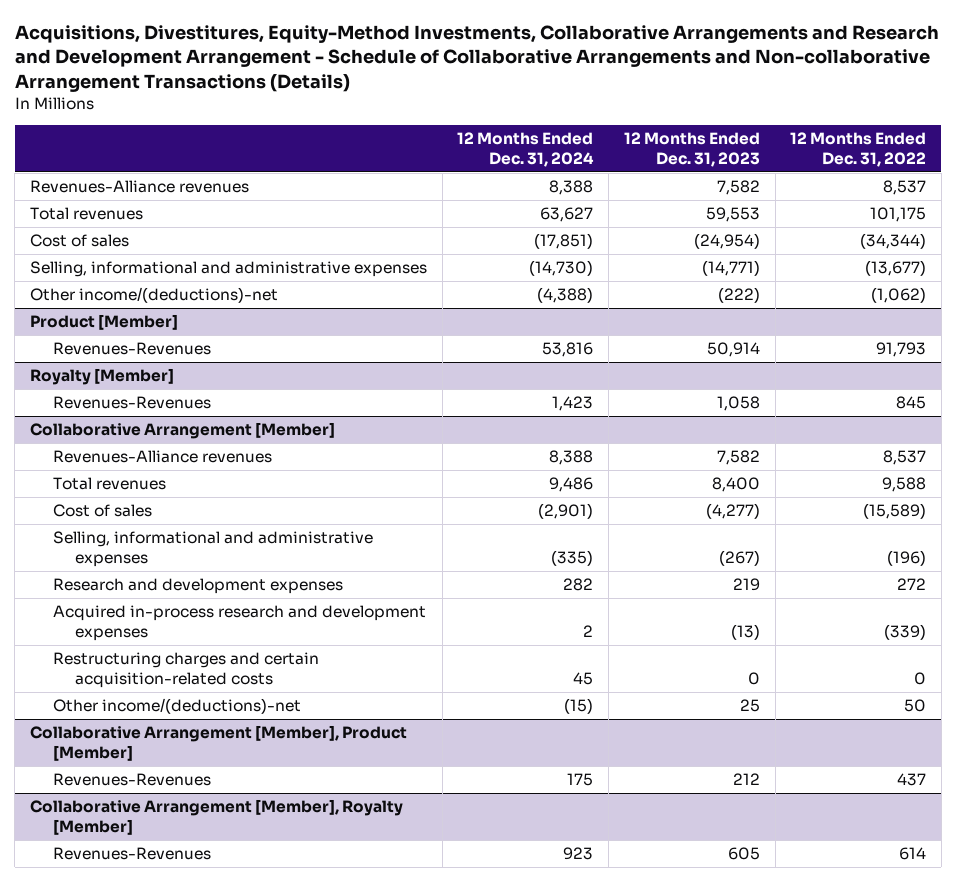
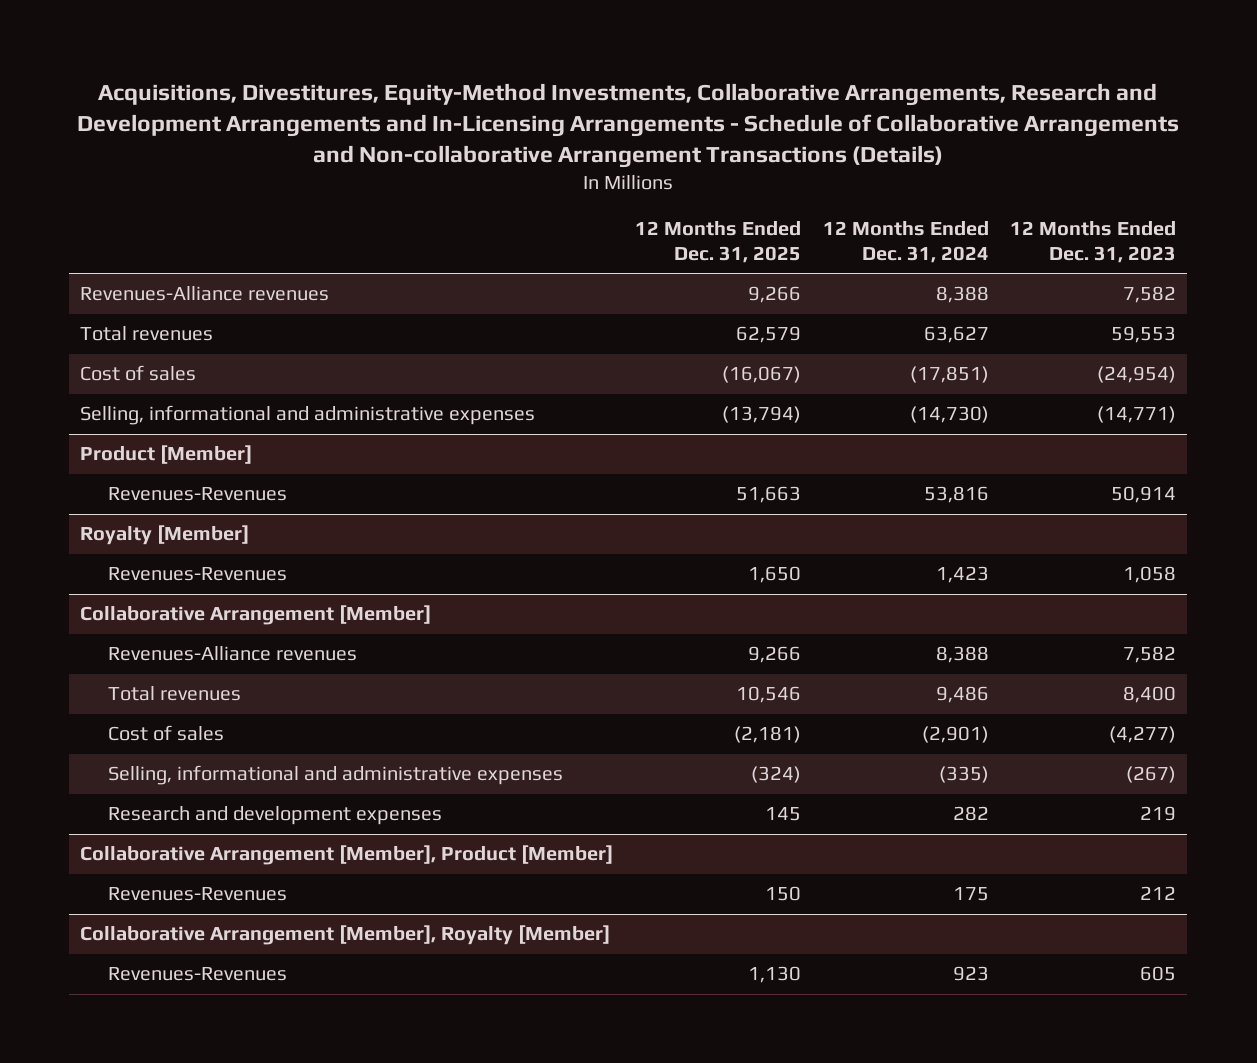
- Acquisitions, Divestitures, Equity-Method Investments, Collaborative Arrangements and Research and Development Arrangement - Schedule of Collaborative Arrangements and Non-collaborative Arrangement Transactions (Details)
+ Acquisitions, Divestitures, Equity-Method Investments, Collaborative Arrangements, Research and Development Arrangements and In-Licensing Arrangements - Schedule of Collaborative Arrangements and Non-collaborative Arrangement Transactions (Details)
- | 12 Months Ended Dec. 31, 2024 | 12 Months Ended Dec. 31, 2023 | 12 Months Ended Dec. 31, 2022
+ | 12 Months Ended Dec. 31, 2025 | 12 Months Ended Dec. 31, 2024 | 12 Months Ended Dec. 31, 2023
- Other income/(deductions)-net | (4,388) | (222) | (1,062)
@ Collaborative Arrangement [Member]
- Acquired in-process research and development expenses | 2 | (13) | (339)
- Restructuring charges and certain acquisition-related costs | 45 | 0 | 0
- Other income/(deductions)-net | (15) | 25 | 50

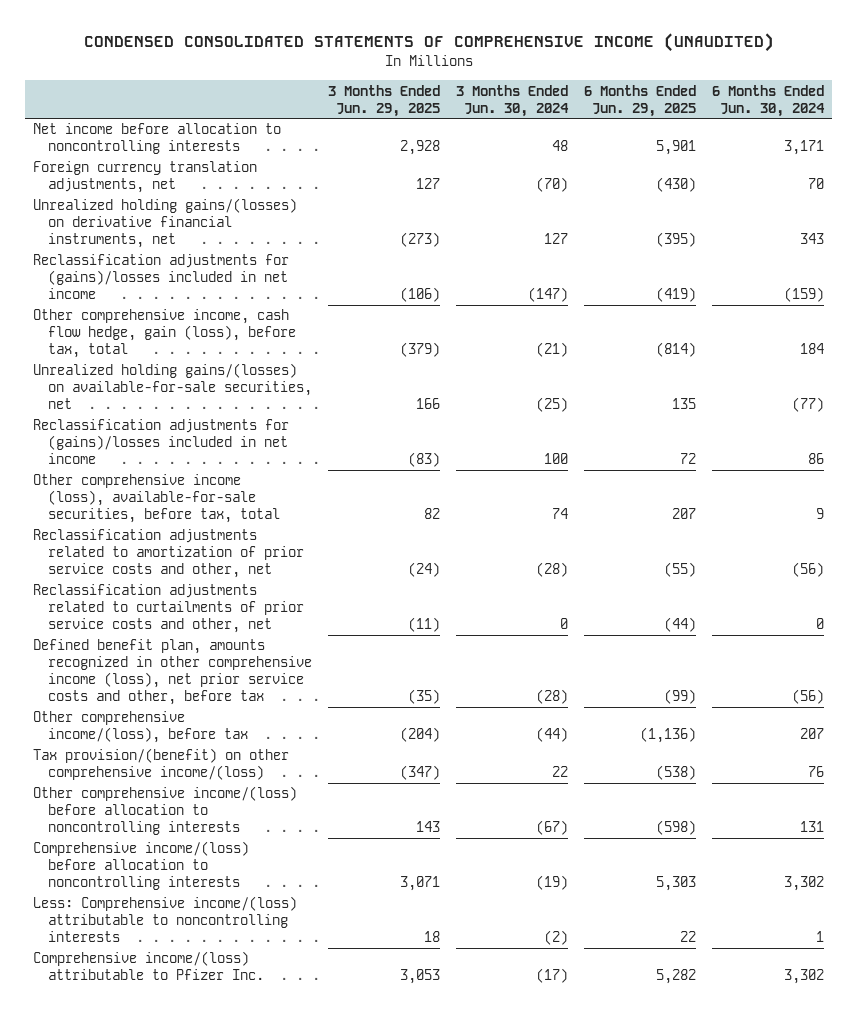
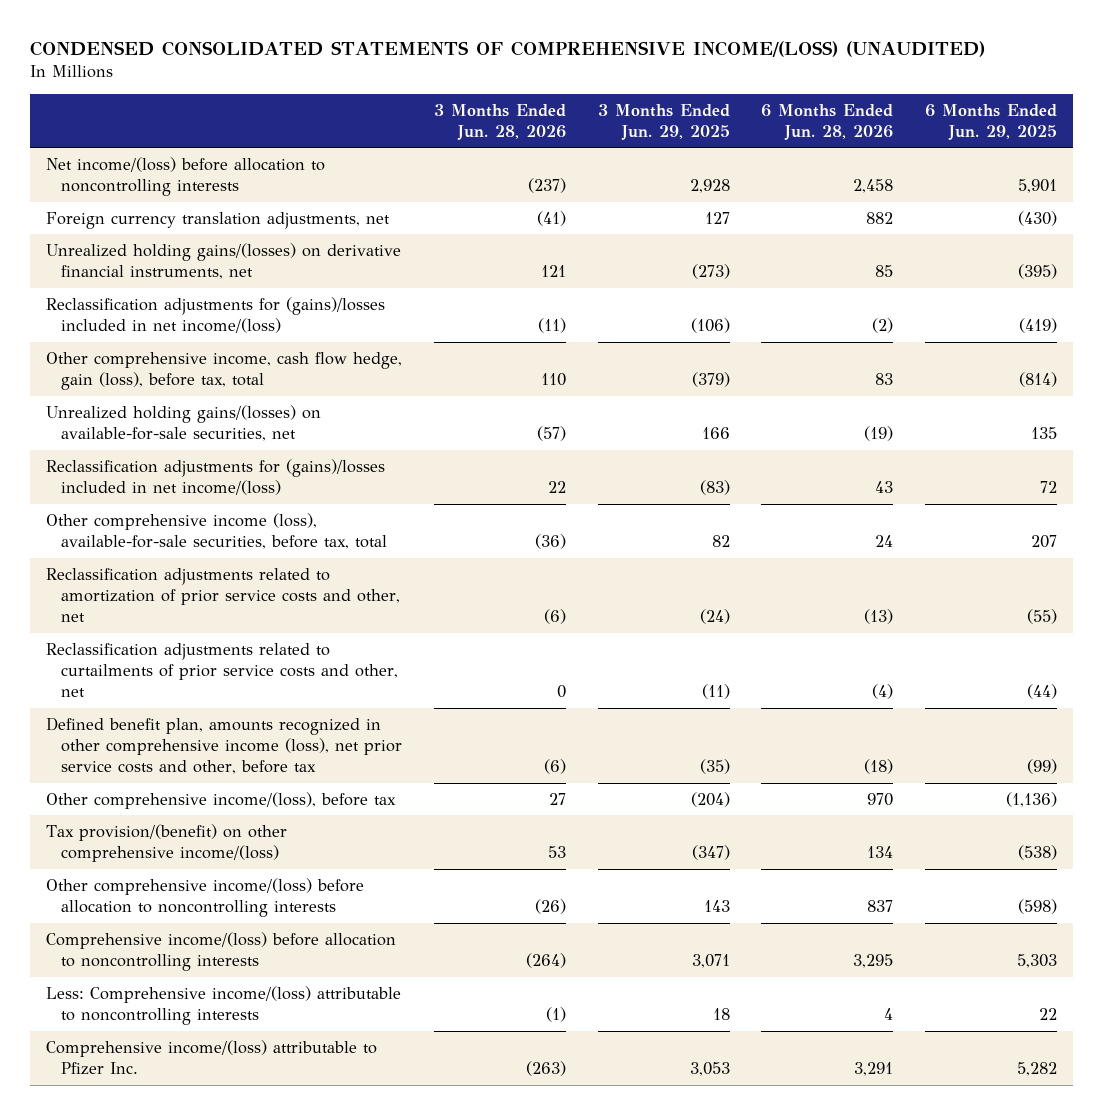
- CONDENSED CONSOLIDATED STATEMENTS OF COMPREHENSIVE INCOME (UNAUDITED)
+ CONDENSED CONSOLIDATED STATEMENTS OF COMPREHENSIVE INCOME/(LOSS) (UNAUDITED)
- | 3 Months Ended Jun. 29, 2025 | 3 Months Ended Jun. 30, 2024 | 6 Months Ended Jun. 29, 2025 | 6 Months Ended Jun. 30, 2024
+ | 3 Months Ended Jun. 28, 2026 | 3 Months Ended Jun. 29, 2025 | 6 Months Ended Jun. 28, 2026 | 6 Months Ended Jun. 29, 2025
- Net income before allocation to noncontrolling interests | 2,928 | 48 | 5,901 | 3,171
+ Net income/(loss) before allocation to noncontrolling interests | (237) | 2,928 | 2,458 | 5,901
- Reclassification adjustments for (gains)/losses included in net income | (106) | (147) | (419) | (159)
+ Reclassification adjustments for (gains)/losses included in net income/(loss) | (11) | (106) | (2) | (419)
- Reclassification adjustments for (gains)/losses included in net income | (83) | 100 | 72 | 86
+ Reclassification adjustments for (gains)/losses included in net income/(loss) | 22 | (83) | 43 | 72

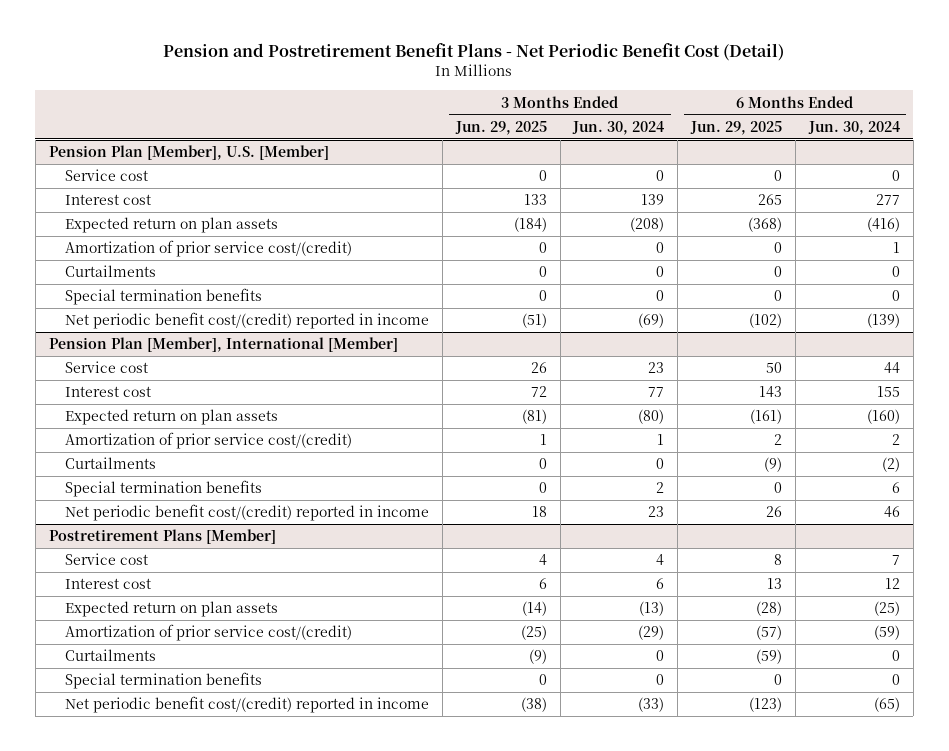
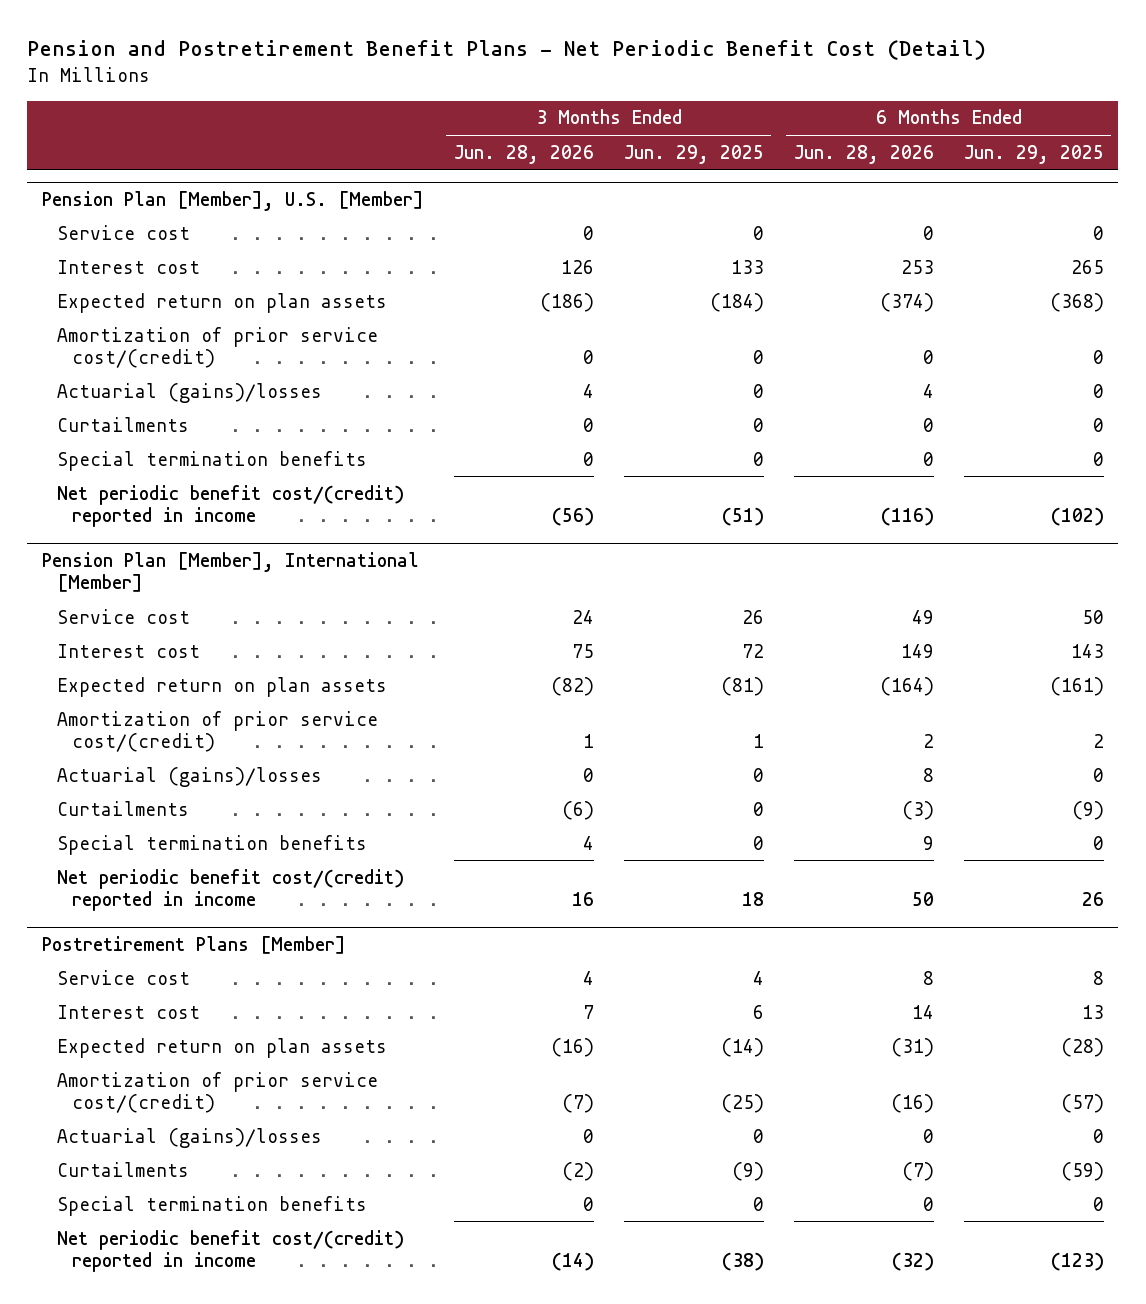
- | 3 Months Ended Jun. 29, 2025 | 3 Months Ended Jun. 30, 2024 | 6 Months Ended Jun. 29, 2025 | 6 Months Ended Jun. 30, 2024
+ | 3 Months Ended Jun. 28, 2026 | 3 Months Ended Jun. 29, 2025 | 6 Months Ended Jun. 28, 2026 | 6 Months Ended Jun. 29, 2025
@ Pension Plan [Member], U.S. [Member]
+ Actuarial (gains)/losses | 4 | 0 | 4 | 0
@ Pension Plan [Member], International [Member]
+ Actuarial (gains)/losses | 0 | 0 | 8 | 0
@ Postretirement Plans [Member]
+ Actuarial (gains)/losses | 0 | 0 | 0 | 0

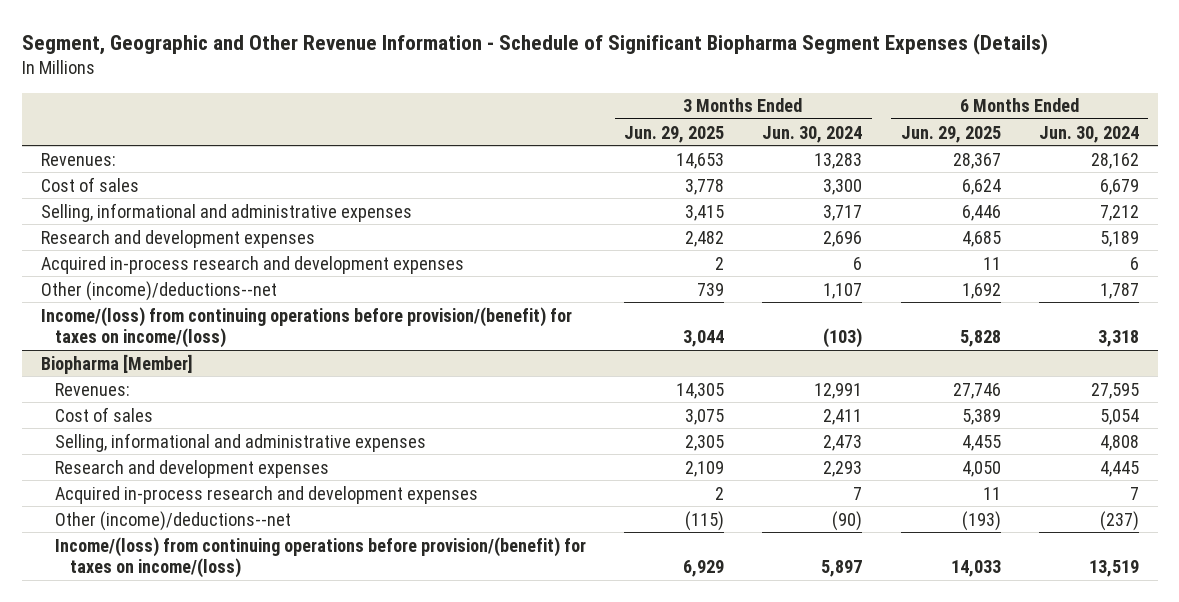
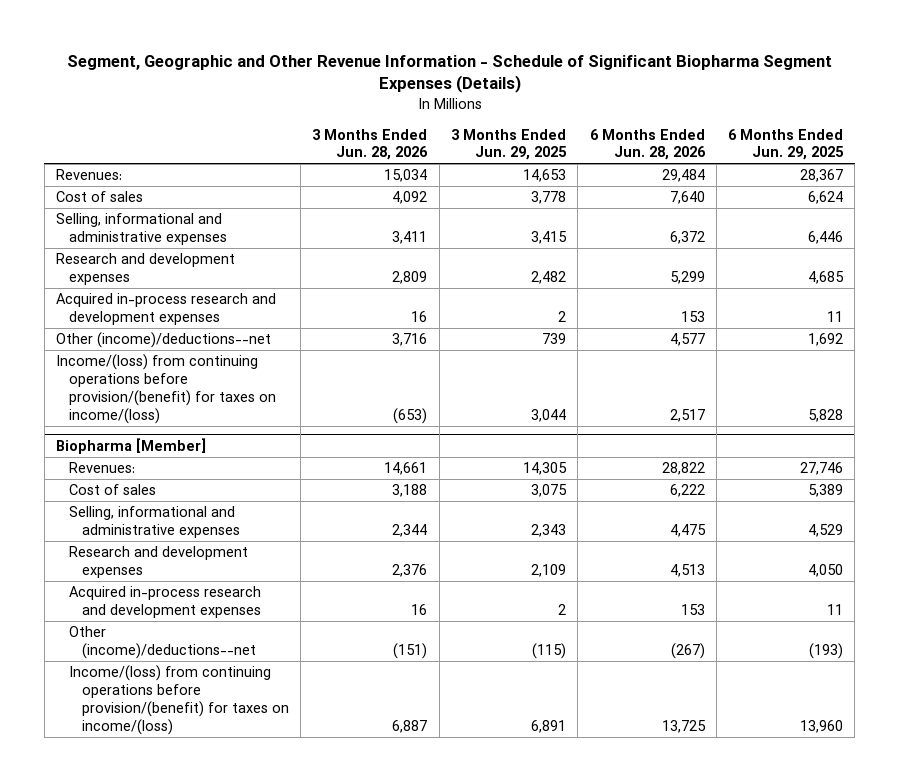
- | 3 Months Ended Jun. 29, 2025 | 3 Months Ended Jun. 30, 2024 | 6 Months Ended Jun. 29, 2025 | 6 Months Ended Jun. 30, 2024
+ | 3 Months Ended Jun. 28, 2026 | 3 Months Ended Jun. 29, 2025 | 6 Months Ended Jun. 28, 2026 | 6 Months Ended Jun. 29, 2025
@ Biopharma [Member]
- Selling, informational and administrative expenses | 2,305 | 2,473 | 4,455 | 4,808
+ Selling, informational and administrative expenses | 2,344 | 2,343 | 4,475 | 4,529
- Income/(loss) from continuing operations before provision/(benefit) for taxes on income/(loss) | 6,929 | 5,897 | 14,033 | 13,519
+ Income/(loss) from continuing operations before provision/(benefit) for taxes on income/(loss) | 6,887 | 6,891 | 13,725 | 13,960

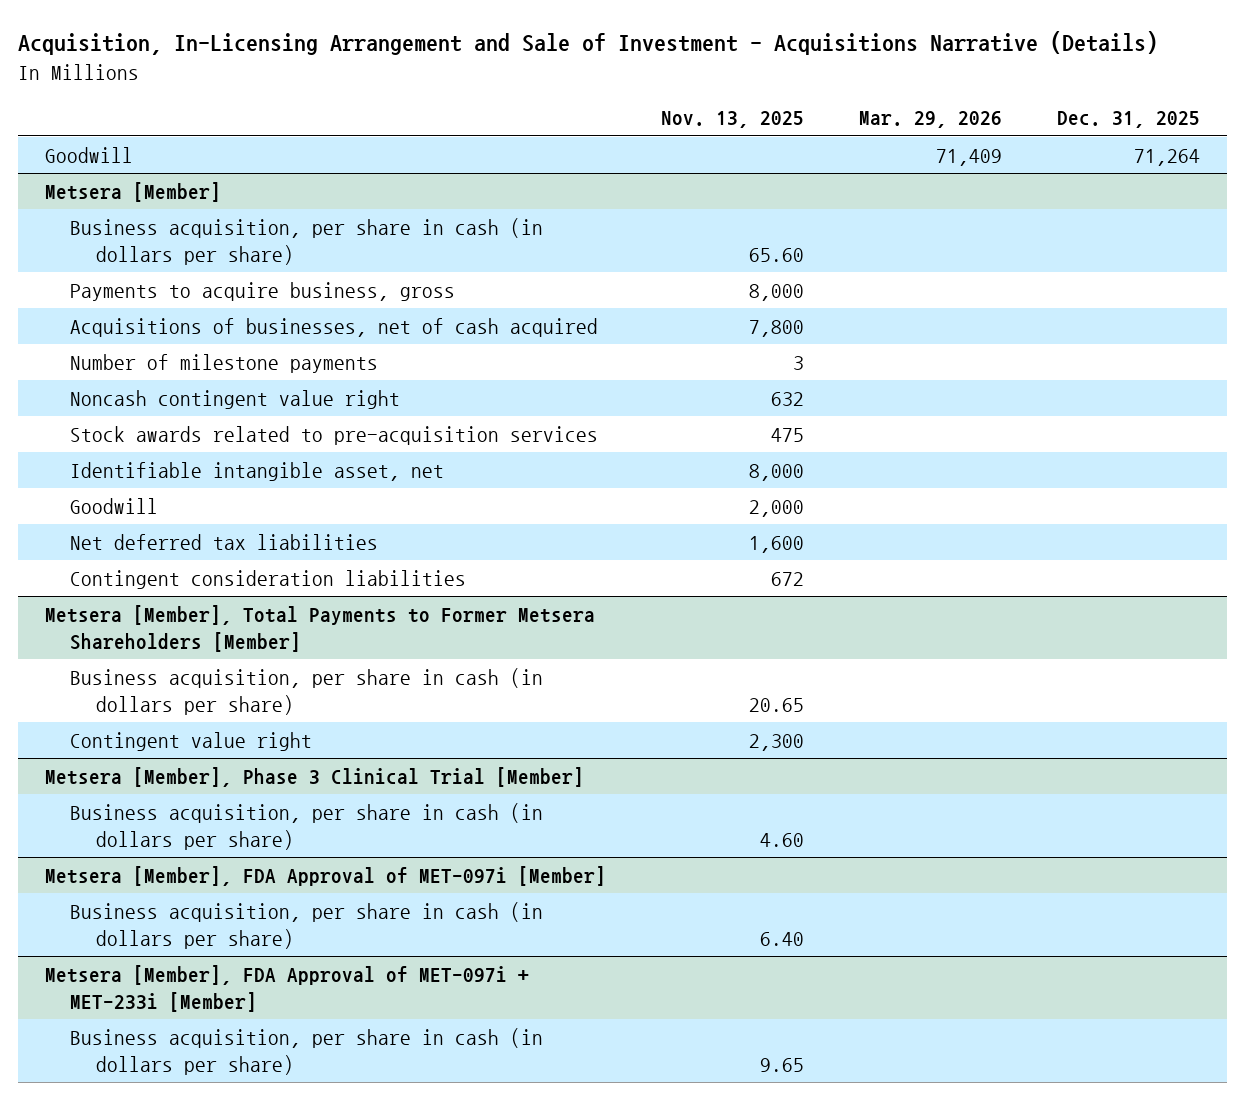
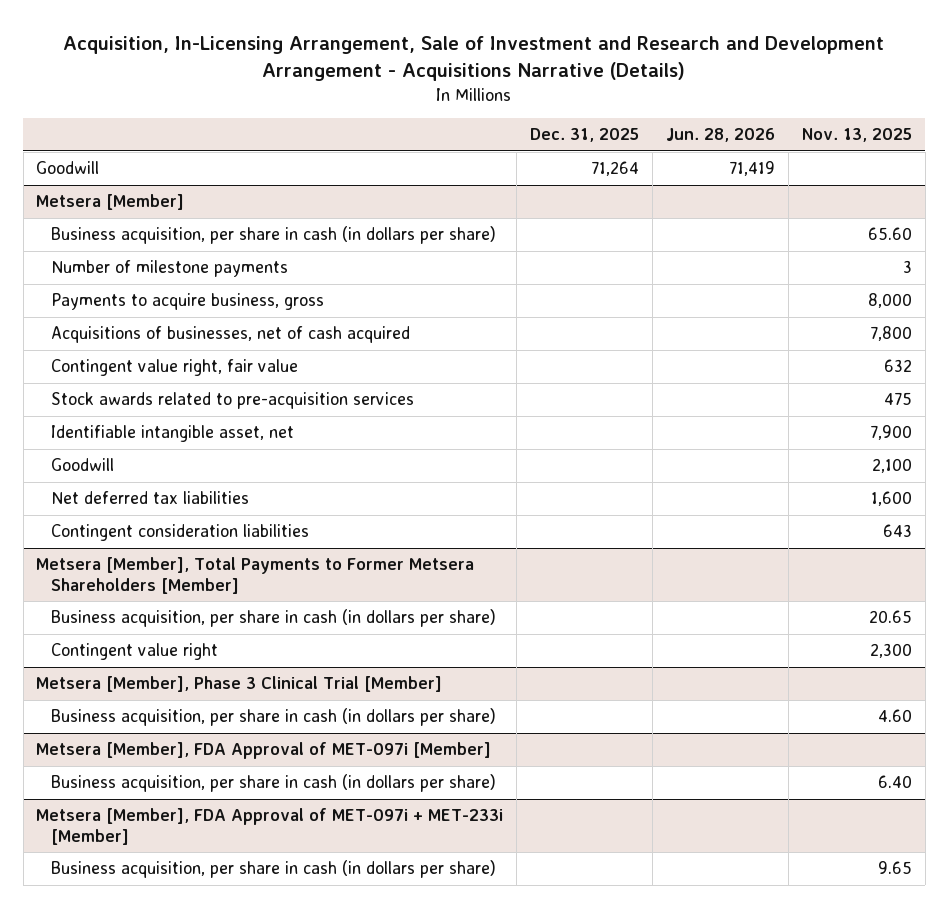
- Acquisition, In-Licensing Arrangement and Sale of Investment - Acquisitions Narrative (Details)
+ Acquisition, In-Licensing Arrangement, Sale of Investment and Research and Development Arrangement - Acquisitions Narrative (Details)
- | Nov. 13, 2025 | Mar. 29, 2026 | Dec. 31, 2025
+ | Dec. 31, 2025 | Jun. 28, 2026 | Nov. 13, 2025
@ Metsera [Member]
moved up: Number of milestone payments | | | 3
- Noncash contingent value right | 632 | |
+ Contingent value right, fair value | | | 632
- Identifiable intangible asset, net | 8,000 | |
- Goodwill | 2,000 | |
+ Identifiable intangible asset, net | | | 7,900
+ Goodwill | | | 2,100
- Contingent consideration liabilities | 672 | |
+ Contingent consideration liabilities | | | 643

